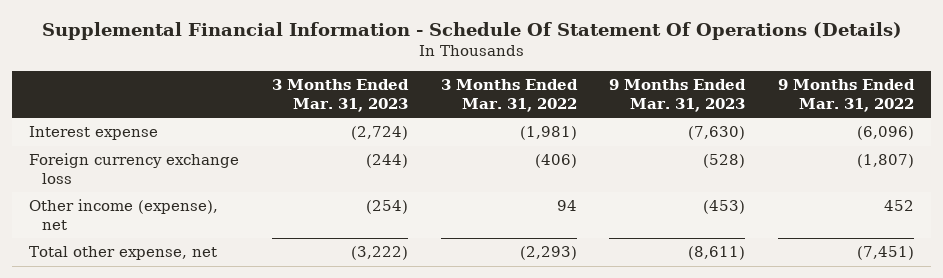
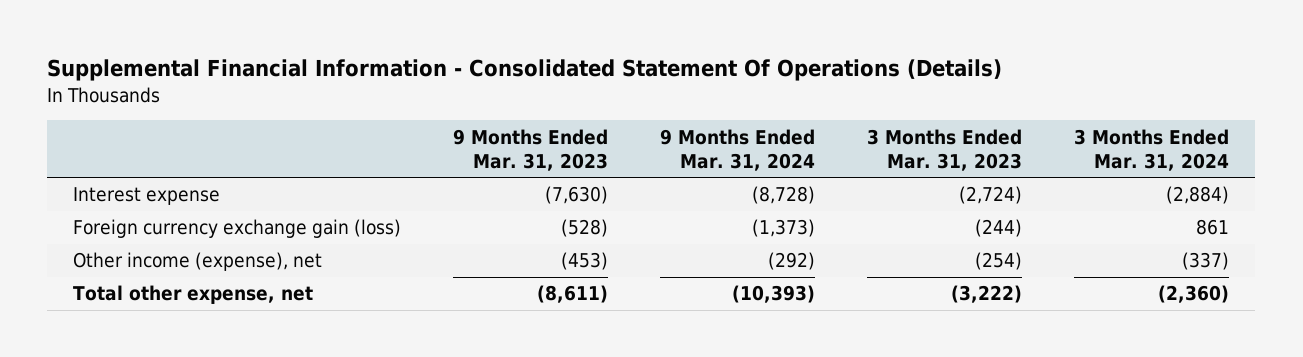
- Supplemental Financial Information - Schedule Of Statement Of Operations (Details)
+ Supplemental Financial Information - Consolidated Statement Of Operations (Details)
- | 3 Months Ended Mar. 31, 2023 | 3 Months Ended Mar. 31, 2022 | 9 Months Ended Mar. 31, 2023 | 9 Months Ended Mar. 31, 2022
+ | 9 Months Ended Mar. 31, 2023 | 9 Months Ended Mar. 31, 2024 | 3 Months Ended Mar. 31, 2023 | 3 Months Ended Mar. 31, 2024
- Foreign currency exchange loss | (244) | (406) | (528) | (1,807)
+ Foreign currency exchange gain (loss) | (528) | (1,373) | (244) | 861

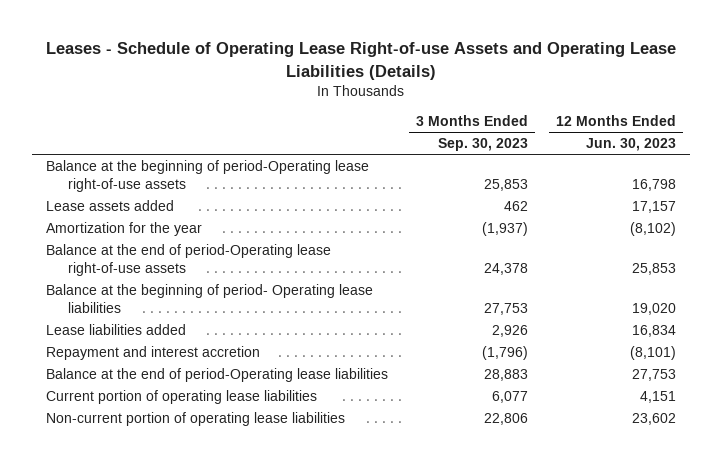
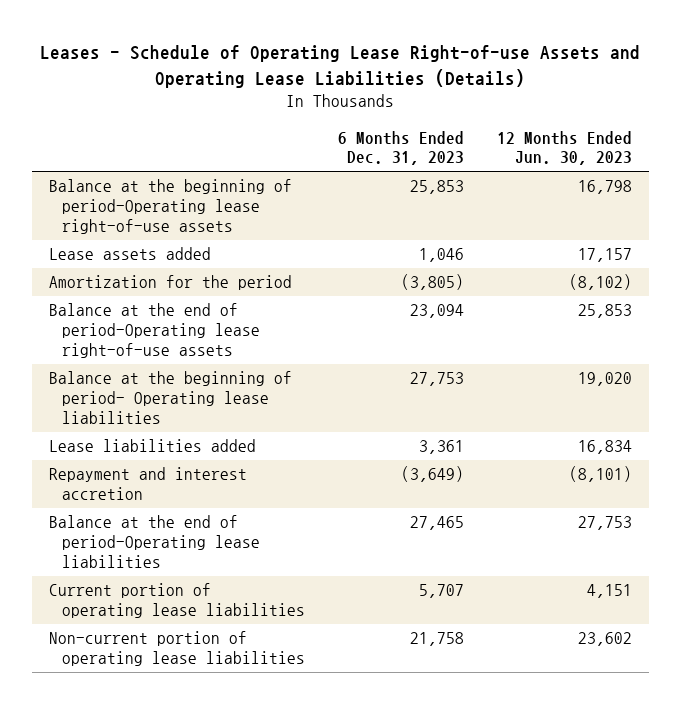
- | 3 Months Ended Sep. 30, 2023 | 12 Months Ended Jun. 30, 2023
+ | 6 Months Ended Dec. 31, 2023 | 12 Months Ended Jun. 30, 2023
- Amortization for the year | (1,937) | (8,102)
+ Amortization for the period | (3,805) | (8,102)

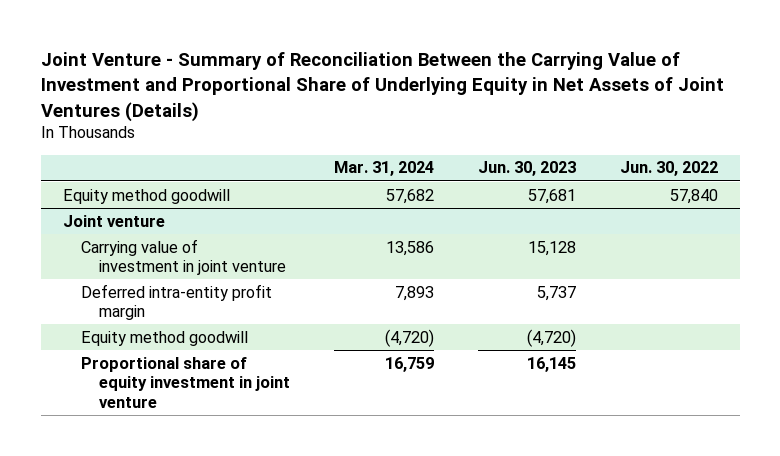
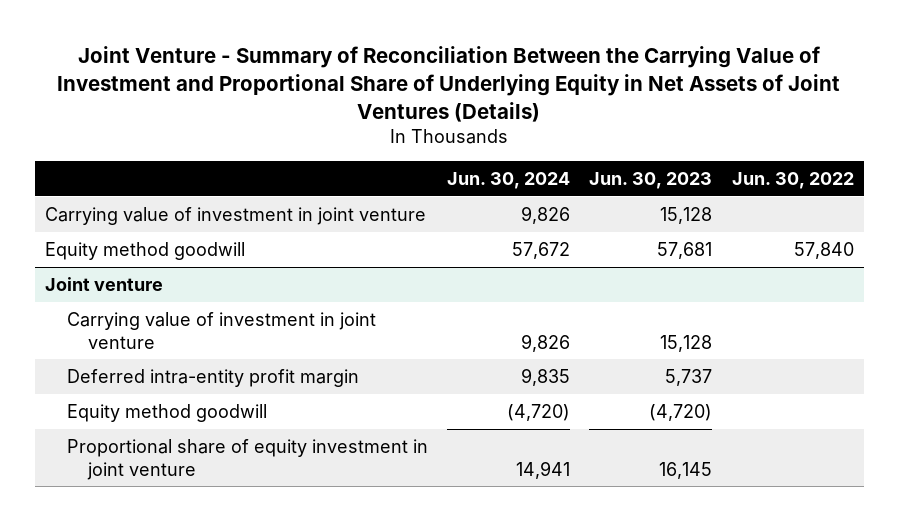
- | Mar. 31, 2024 | Jun. 30, 2023 | Jun. 30, 2022
+ | Jun. 30, 2024 | Jun. 30, 2023 | Jun. 30, 2022
+ Carrying value of investment in joint venture | 9,826 | 15,128 |

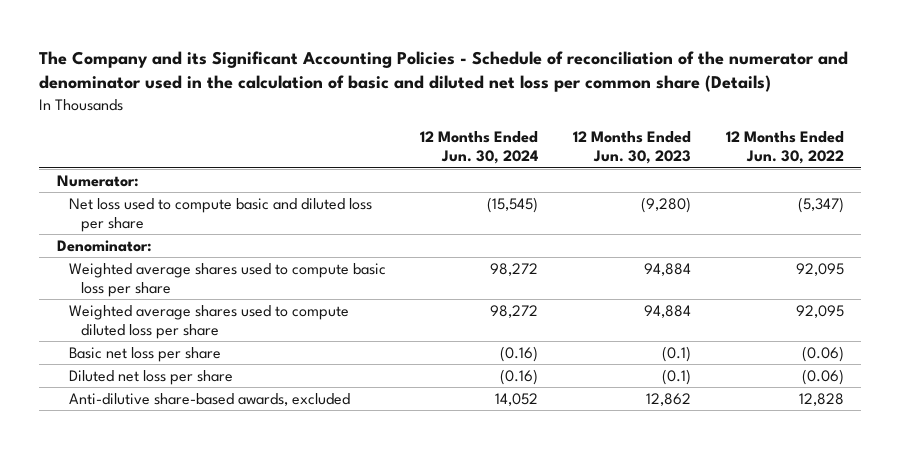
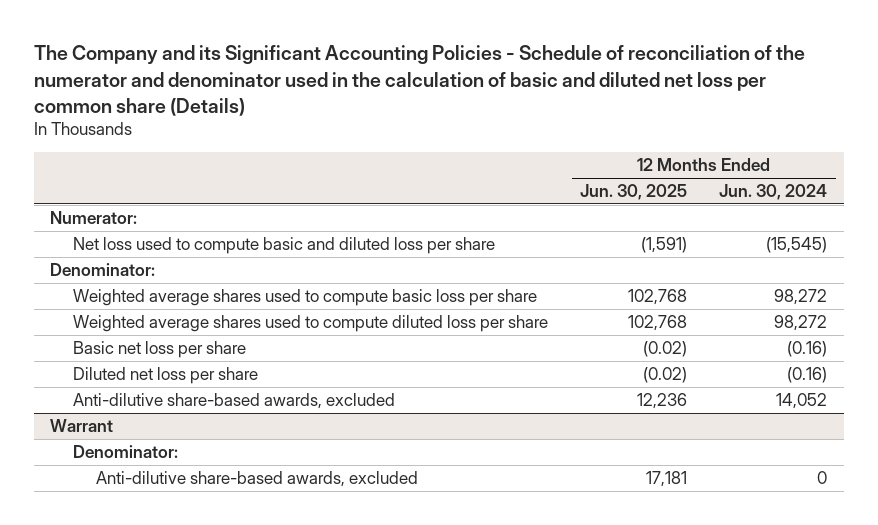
- | 12 Months Ended Jun. 30, 2024 | 12 Months Ended Jun. 30, 2023 | 12 Months Ended Jun. 30, 2022
+ | 12 Months Ended Jun. 30, 2025 | 12 Months Ended Jun. 30, 2024
+ Warrant
+ Denominator:
+ Anti-dilutive share-based awards, excluded | 17,181 | 0

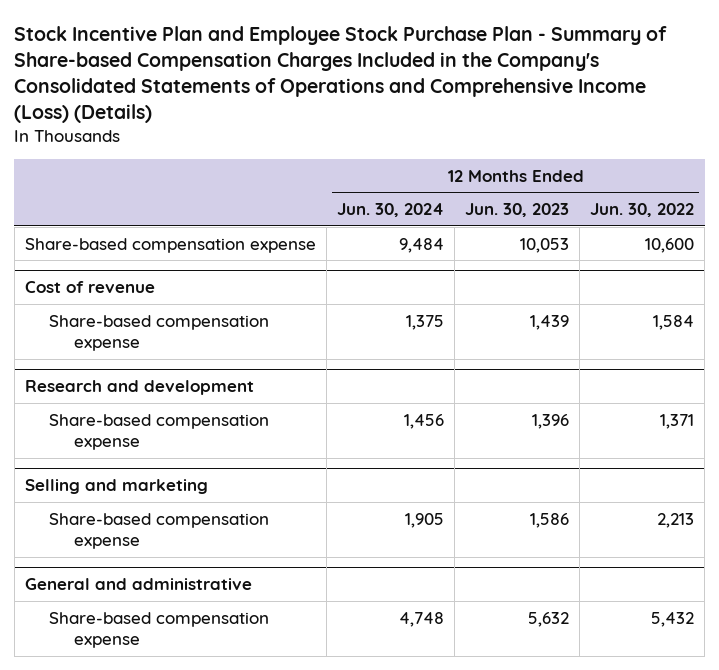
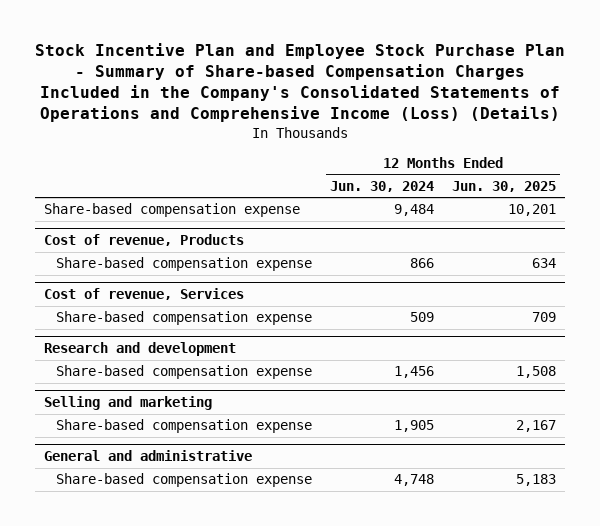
- | 12 Months Ended Jun. 30, 2024 | 12 Months Ended Jun. 30, 2023 | 12 Months Ended Jun. 30, 2022
+ | 12 Months Ended Jun. 30, 2024 | 12 Months Ended Jun. 30, 2025
- Cost of revenue
- Share-based compensation expense | 1,375 | 1,439 | 1,584
+ Cost of revenue, Products
+ Share-based compensation expense | 866 | 634
+ Cost of revenue, Services
+ Share-based compensation expense | 509 | 709

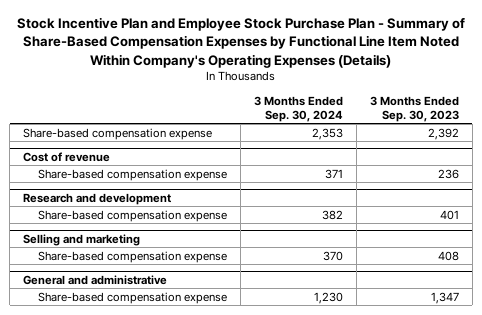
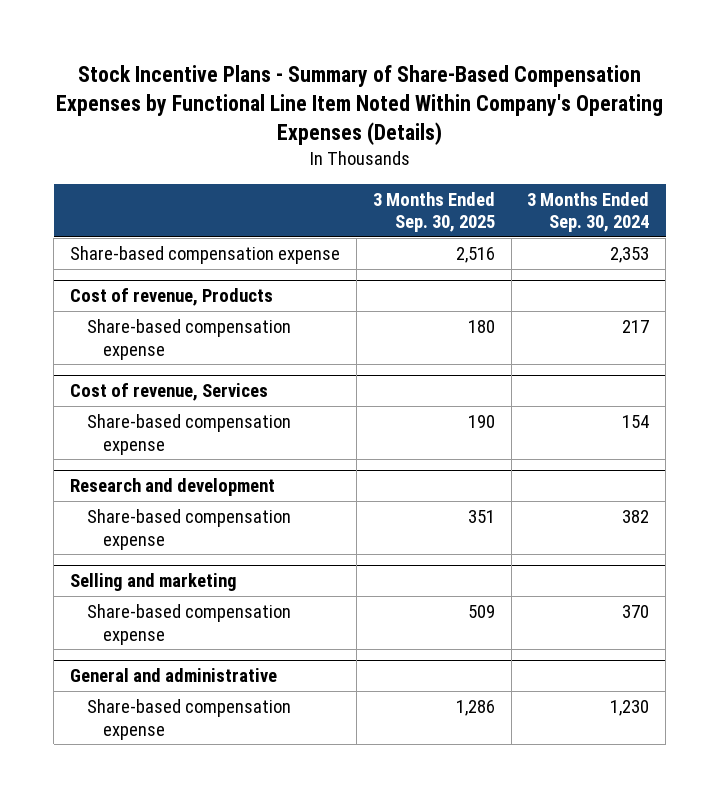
- Stock Incentive Plan and Employee Stock Purchase Plan - Summary of Share-Based Compensation Expenses by Functional Line Item Noted Within Company's Operating Expenses (Details)
+ Stock Incentive Plans - Summary of Share-Based Compensation Expenses by Functional Line Item Noted Within Company's Operating Expenses (Details)
- | 3 Months Ended Sep. 30, 2024 | 3 Months Ended Sep. 30, 2023
+ | 3 Months Ended Sep. 30, 2025 | 3 Months Ended Sep. 30, 2024
- Cost of revenue
- Share-based compensation expense | 371 | 236
+ Cost of revenue, Products
+ Share-based compensation expense | 180 | 217
+ Cost of revenue, Services
+ Share-based compensation expense | 190 | 154

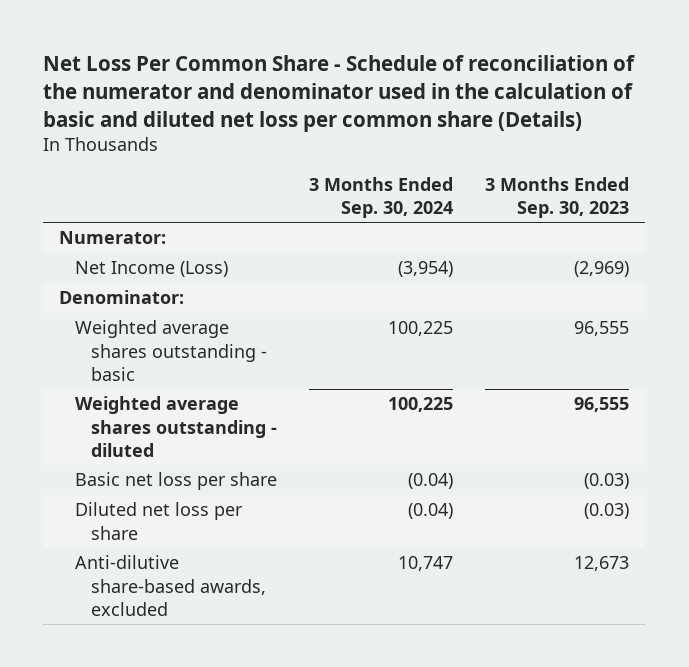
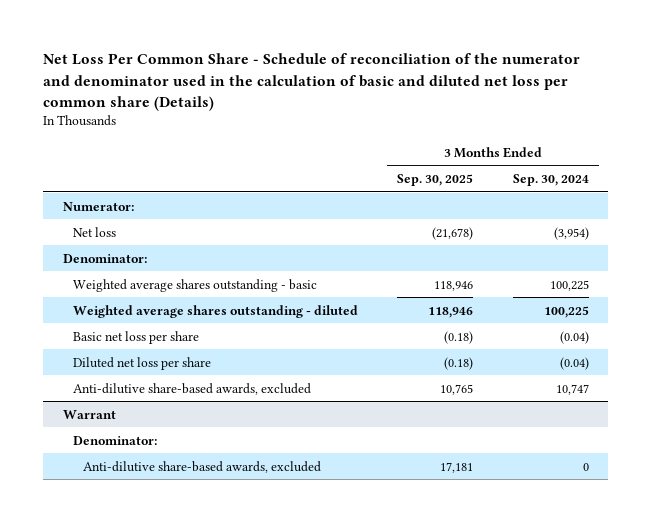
- | 3 Months Ended Sep. 30, 2024 | 3 Months Ended Sep. 30, 2023
+ | 3 Months Ended Sep. 30, 2025 | 3 Months Ended Sep. 30, 2024
- Net Income (Loss) | (3,954) | (2,969)
+ Net loss | (21,678) | (3,954)
+ Warrant
+ Denominator:
+ Anti-dilutive share-based awards, excluded | 17,181 | 0

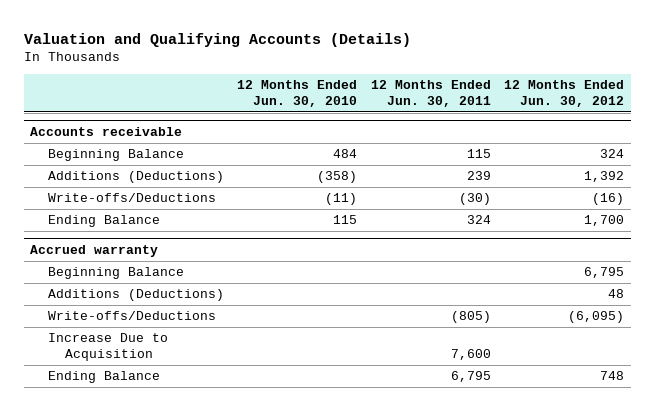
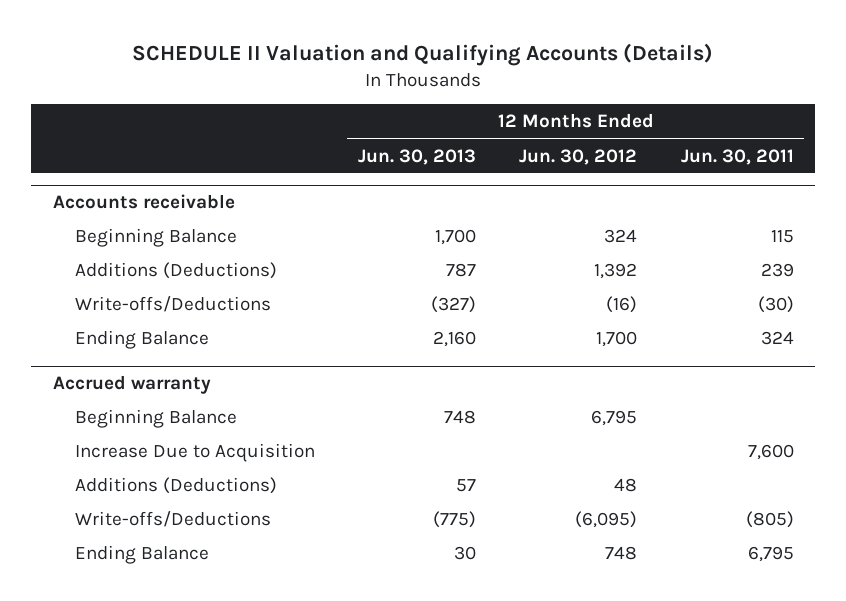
- Valuation and Qualifying Accounts (Details)
+ SCHEDULE II Valuation and Qualifying Accounts (Details)
- | 12 Months Ended Jun. 30, 2010 | 12 Months Ended Jun. 30, 2011 | 12 Months Ended Jun. 30, 2012
+ | 12 Months Ended Jun. 30, 2013 | 12 Months Ended Jun. 30, 2012 | 12 Months Ended Jun. 30, 2011
@ Accrued warranty
moved up: Increase Due to Acquisition | | | 7,600

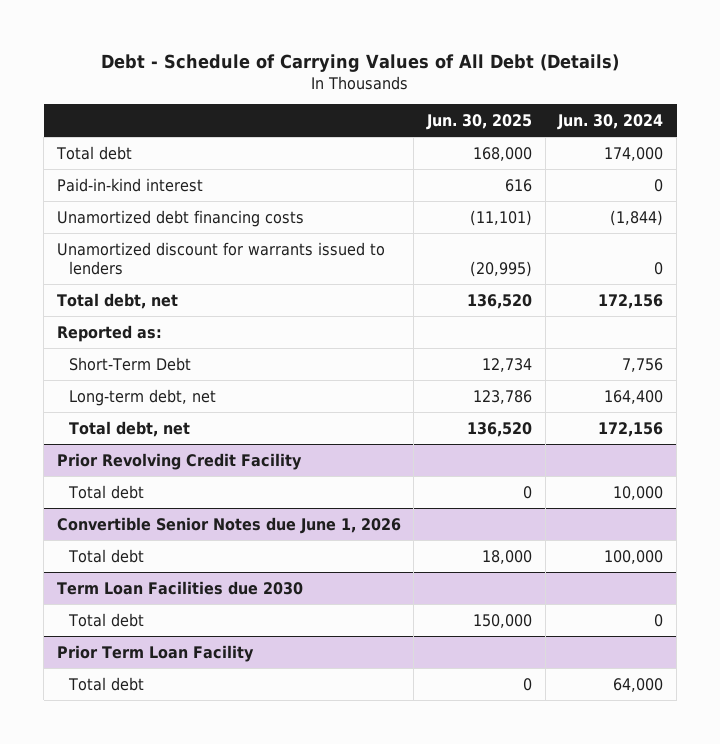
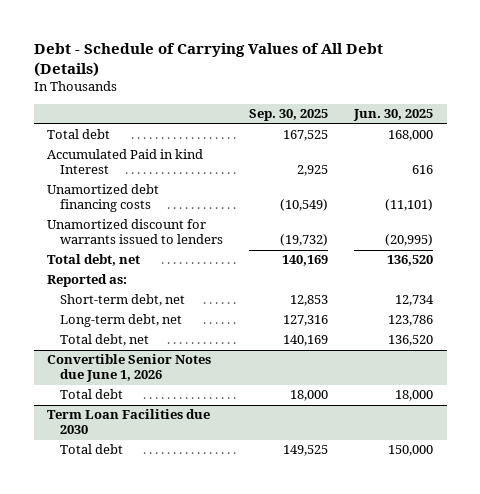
- | Jun. 30, 2025 | Jun. 30, 2024
+ | Sep. 30, 2025 | Jun. 30, 2025
- Paid-in-kind interest | 616 | 0
+ Accumulated Paid in kind Interest | 2,925 | 616
- Short-Term Debt | 12,734 | 7,756
+ Short-term debt, net | 12,853 | 12,734
- Prior Revolving Credit Facility
- Total debt | 0 | 10,000
- Prior Term Loan Facility
- Total debt | 0 | 64,000

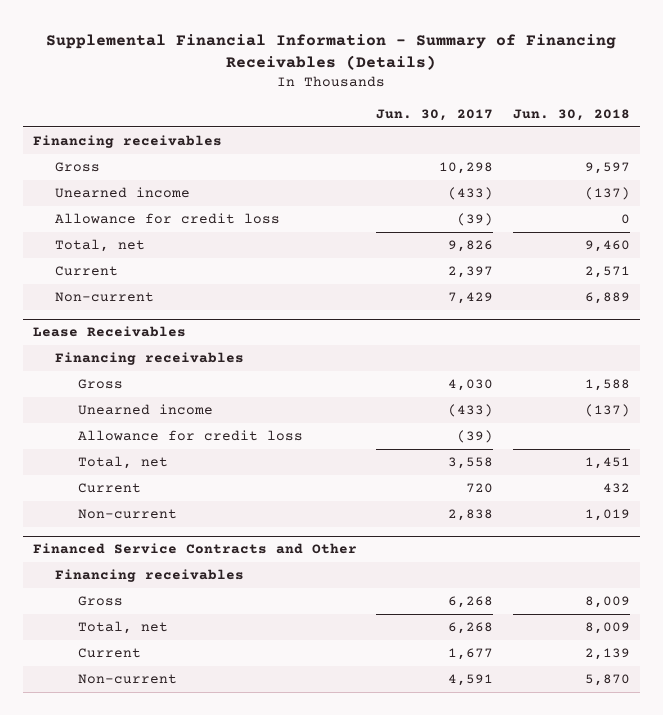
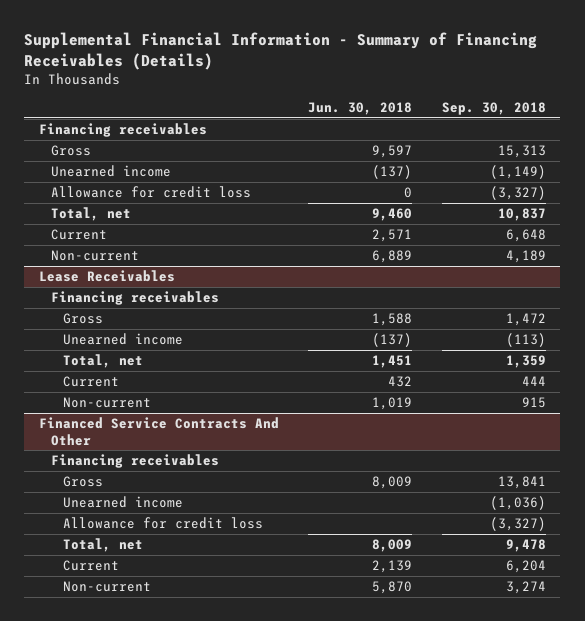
- | Jun. 30, 2017 | Jun. 30, 2018
+ | Jun. 30, 2018 | Sep. 30, 2018
@ Lease Receivables
- Allowance for credit loss | (39) |
- Financed Service Contracts and Other
+ Financed Service Contracts And Other
+ Unearned income | | (1,036)
+ Allowance for credit loss | | (3,327)

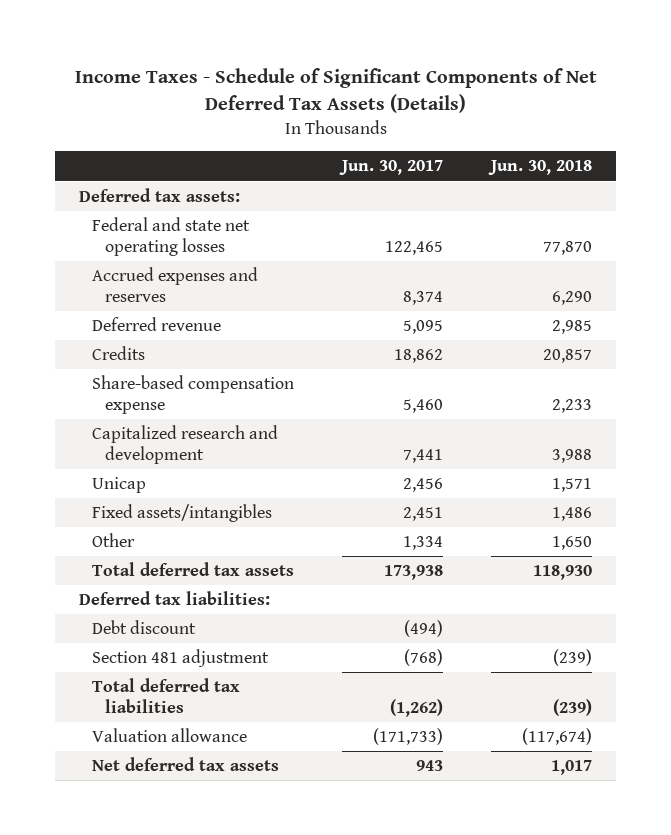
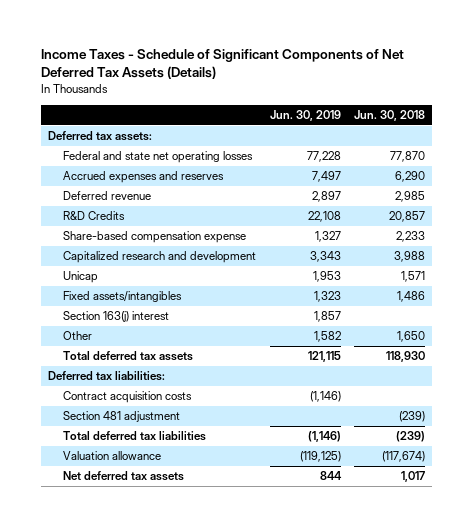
- | Jun. 30, 2017 | Jun. 30, 2018
+ | Jun. 30, 2019 | Jun. 30, 2018
- Credits | 18,862 | 20,857
+ R&D Credits | 22,108 | 20,857
+ Section 163(j) interest | 1,857 |
- Debt discount | (494) |
+ Contract acquisition costs | (1,146) |

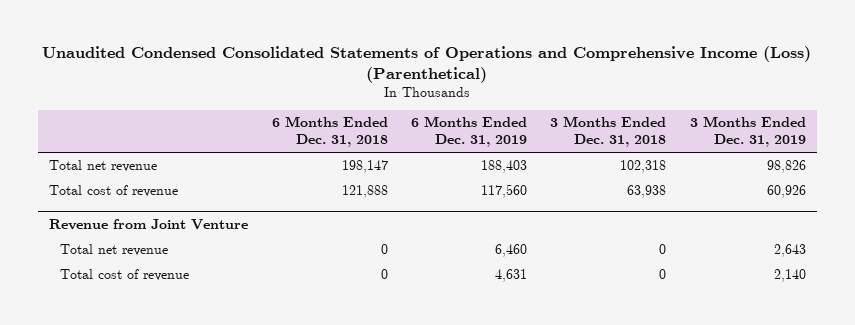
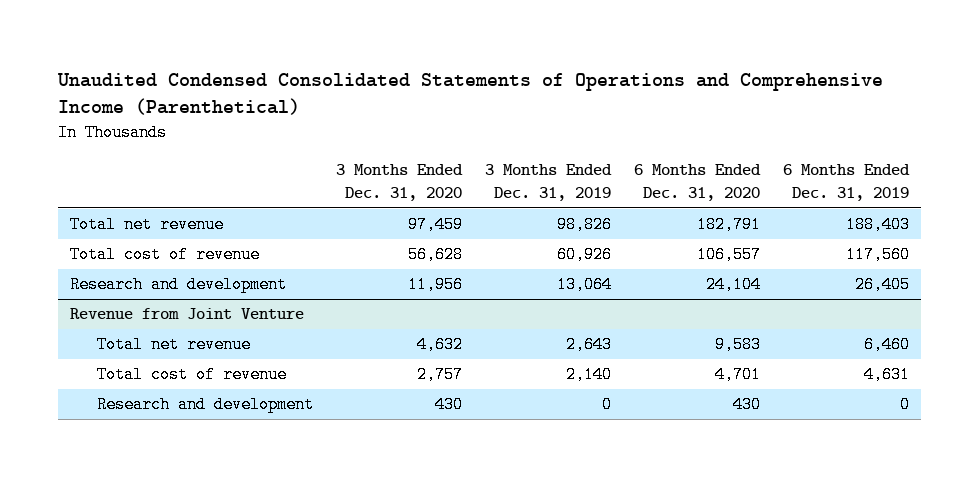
- Unaudited Condensed Consolidated Statements of Operations and Comprehensive Income (Loss) (Parenthetical)
+ Unaudited Condensed Consolidated Statements of Operations and Comprehensive Income (Parenthetical)
- | 6 Months Ended Dec. 31, 2018 | 6 Months Ended Dec. 31, 2019 | 3 Months Ended Dec. 31, 2018 | 3 Months Ended Dec. 31, 2019
+ | 3 Months Ended Dec. 31, 2020 | 3 Months Ended Dec. 31, 2019 | 6 Months Ended Dec. 31, 2020 | 6 Months Ended Dec. 31, 2019
+ Research and development | 11,956 | 13,064 | 24,104 | 26,405
@ Revenue from Joint Venture
+ Research and development | 430 | 0 | 430 | 0

